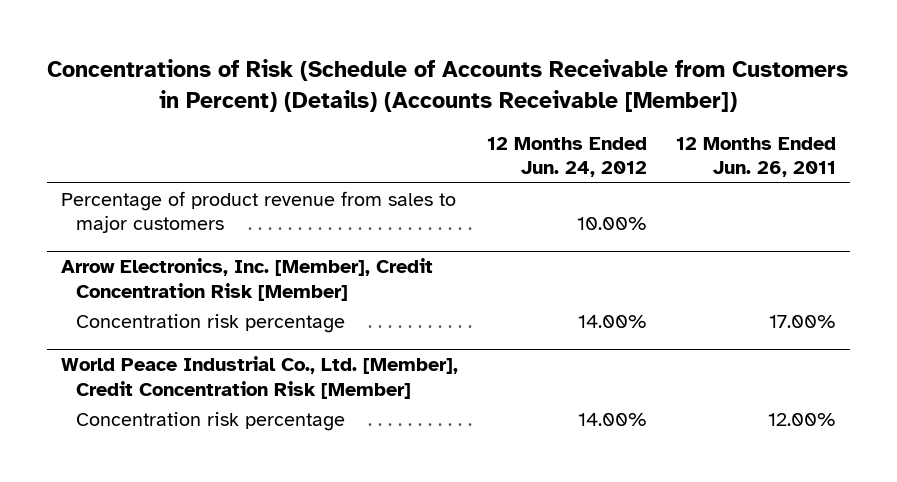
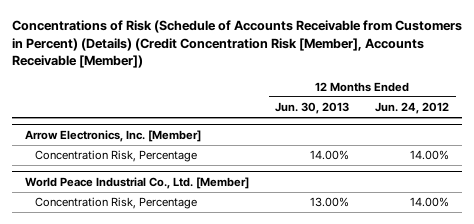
- Concentrations of Risk (Schedule of Accounts Receivable from Customers in Percent) (Details) (Accounts Receivable [Member])
+ Concentrations of Risk (Schedule of Accounts Receivable from Customers in Percent) (Details) (Credit Concentration Risk [Member], Accounts Receivable [Member])
- | 12 Months Ended Jun. 24, 2012 | 12 Months Ended Jun. 26, 2011
+ | 12 Months Ended Jun. 30, 2013 | 12 Months Ended Jun. 24, 2012
- Percentage of product revenue from sales to major customers | 10.00% |
- Arrow Electronics, Inc. [Member], Credit Concentration Risk [Member]
- Concentration risk percentage | 14.00% | 17.00%
- World Peace Industrial Co., Ltd. [Member], Credit Concentration Risk [Member]
- Concentration risk percentage | 14.00% | 12.00%
+ Arrow Electronics, Inc. [Member]
+ Concentration Risk, Percentage | 14.00% | 14.00%
+ World Peace Industrial Co., Ltd. [Member]
+ Concentration Risk, Percentage | 13.00% | 14.00%

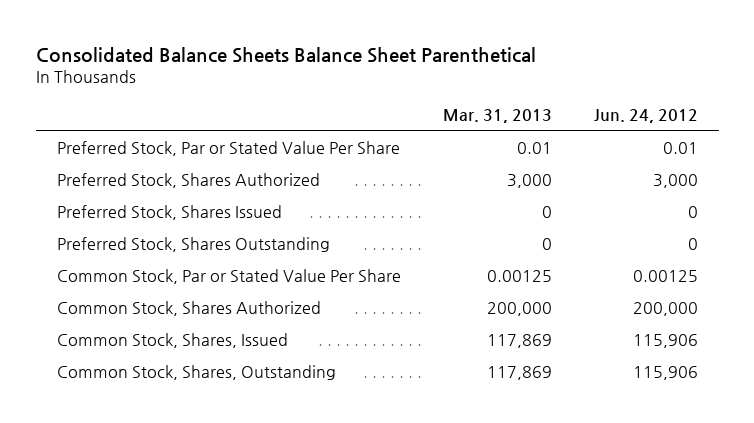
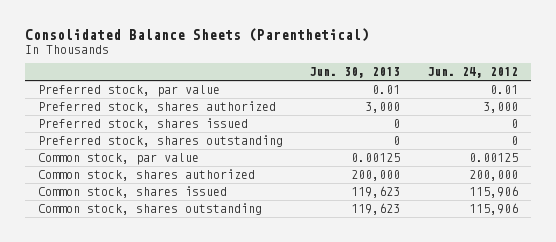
- Consolidated Balance Sheets Balance Sheet Parenthetical
+ Consolidated Balance Sheets (Parenthetical)
- | Mar. 31, 2013 | Jun. 24, 2012
+ | Jun. 30, 2013 | Jun. 24, 2012
- Preferred Stock, Par or Stated Value Per Share | 0.01 | 0.01
- Preferred Stock, Shares Authorized | 3,000 | 3,000
- Preferred Stock, Shares Issued | 0 | 0
- Preferred Stock, Shares Outstanding | 0 | 0
- Common Stock, Par or Stated Value Per Share | 0.00125 | 0.00125
- Common Stock, Shares Authorized | 200,000 | 200,000
- Common Stock, Shares, Issued | 117,869 | 115,906
- Common Stock, Shares, Outstanding | 117,869 | 115,906
+ Preferred stock, par value | 0.01 | 0.01
+ Preferred stock, shares authorized | 3,000 | 3,000
+ Preferred stock, shares issued | 0 | 0
+ Preferred stock, shares outstanding | 0 | 0
+ Common stock, par value | 0.00125 | 0.00125
+ Common stock, shares authorized | 200,000 | 200,000
+ Common stock, shares issued | 119,623 | 115,906
+ Common stock, shares outstanding | 119,623 | 115,906

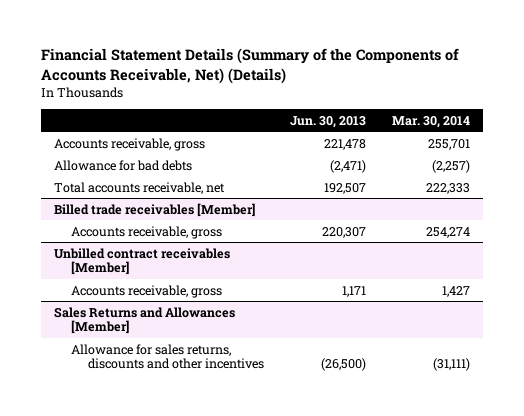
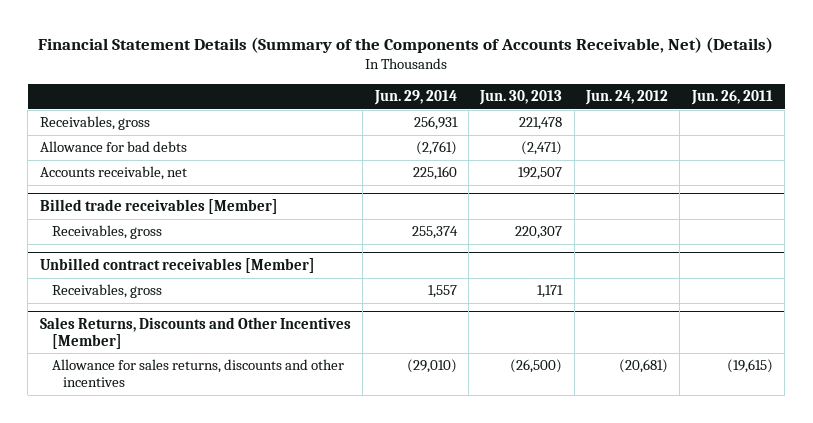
- | Jun. 30, 2013 | Mar. 30, 2014
+ | Jun. 29, 2014 | Jun. 30, 2013 | Jun. 24, 2012 | Jun. 26, 2011
- Accounts receivable, gross | 221,478 | 255,701
+ Receivables, gross | 256,931 | 221,478 | |
- Total accounts receivable, net | 192,507 | 222,333
+ Accounts receivable, net | 225,160 | 192,507 | |
@ Billed trade receivables [Member]
- Accounts receivable, gross | 220,307 | 254,274
+ Receivables, gross | 255,374 | 220,307 | |
@ Unbilled contract receivables [Member]
- Accounts receivable, gross | 1,171 | 1,427
- Sales Returns and Allowances [Member]
@ Unbilled contract receivables [Member]
+ Receivables, gross | 1,557 | 1,171 | |
+ Sales Returns, Discounts and Other Incentives [Member]

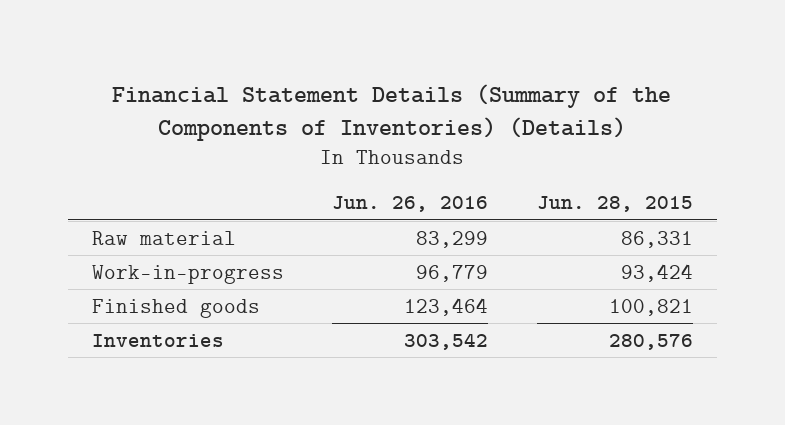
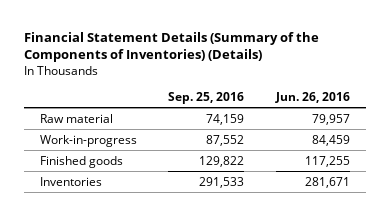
- | Jun. 26, 2016 | Jun. 28, 2015
+ | Sep. 25, 2016 | Jun. 26, 2016
- Raw material | 83,299 | 86,331
- Work-in-progress | 96,779 | 93,424
- Finished goods | 123,464 | 100,821
- Inventories | 303,542 | 280,576
+ Raw material | 74,159 | 79,957
+ Work-in-progress | 87,552 | 84,459
+ Finished goods | 129,822 | 117,255
+ Inventories | 291,533 | 281,671

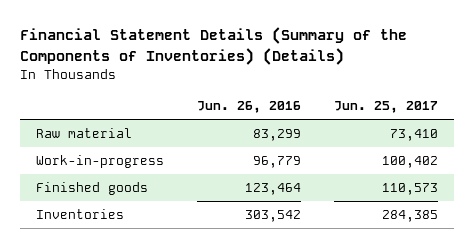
- | Sep. 25, 2016 | Jun. 26, 2016
+ | Jun. 26, 2016 | Jun. 25, 2017
- Raw material | 74,159 | 79,957
- Work-in-progress | 87,552 | 84,459
- Finished goods | 129,822 | 117,255
- Inventories | 291,533 | 281,671
+ Raw material | 83,299 | 73,410
+ Work-in-progress | 96,779 | 100,402
+ Finished goods | 123,464 | 110,573
+ Inventories | 303,542 | 284,385

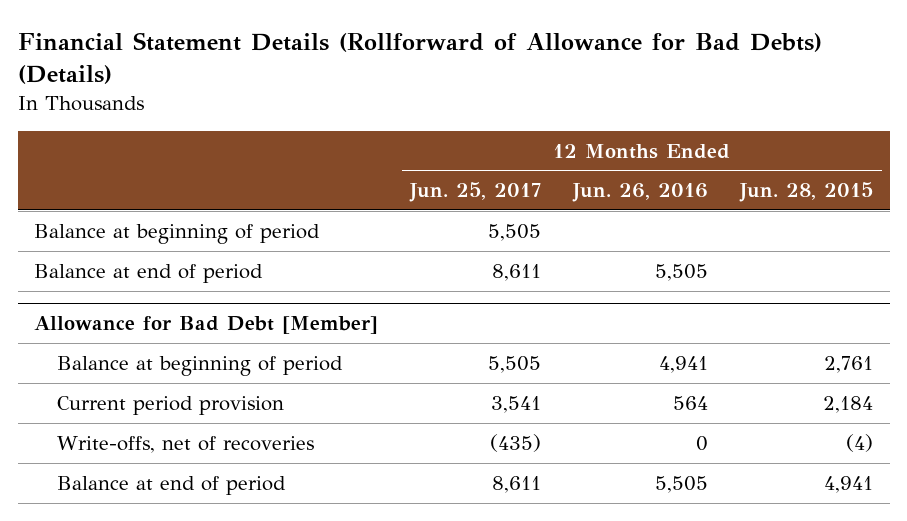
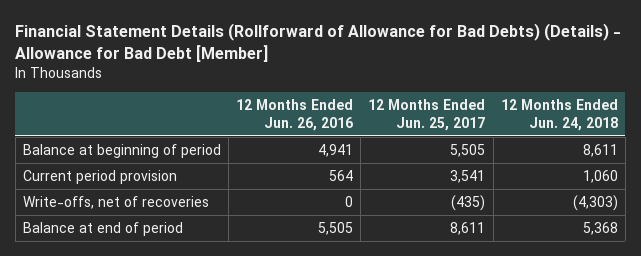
- Financial Statement Details (Rollforward of Allowance for Bad Debts) (Details)
+ Financial Statement Details (Rollforward of Allowance for Bad Debts) (Details) - Allowance for Bad Debt [Member]
- | 12 Months Ended Jun. 25, 2017 | 12 Months Ended Jun. 26, 2016 | 12 Months Ended Jun. 28, 2015
+ | 12 Months Ended Jun. 26, 2016 | 12 Months Ended Jun. 25, 2017 | 12 Months Ended Jun. 24, 2018
- Balance at beginning of period | 5,505 | |
- Balance at end of period | 8,611 | 5,505 |
- Allowance for Bad Debt [Member]

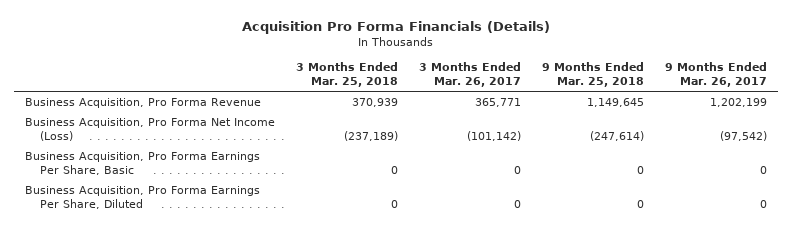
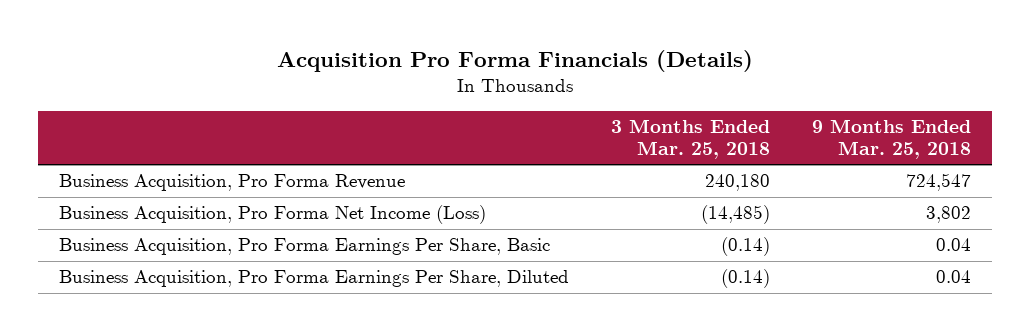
- | 3 Months Ended Mar. 25, 2018 | 3 Months Ended Mar. 26, 2017 | 9 Months Ended Mar. 25, 2018 | 9 Months Ended Mar. 26, 2017
+ | 3 Months Ended Mar. 25, 2018 | 9 Months Ended Mar. 25, 2018
- Business Acquisition, Pro Forma Revenue | 370,939 | 365,771 | 1,149,645 | 1,202,199
- Business Acquisition, Pro Forma Net Income (Loss) | (237,189) | (101,142) | (247,614) | (97,542)
- Business Acquisition, Pro Forma Earnings Per Share, Basic | 0 | 0 | 0 | 0
- Business Acquisition, Pro Forma Earnings Per Share, Diluted | 0 | 0 | 0 | 0
+ Business Acquisition, Pro Forma Revenue | 240,180 | 724,547
+ Business Acquisition, Pro Forma Net Income (Loss) | (14,485) | 3,802
+ Business Acquisition, Pro Forma Earnings Per Share, Basic | (0.14) | 0.04
+ Business Acquisition, Pro Forma Earnings Per Share, Diluted | (0.14) | 0.04

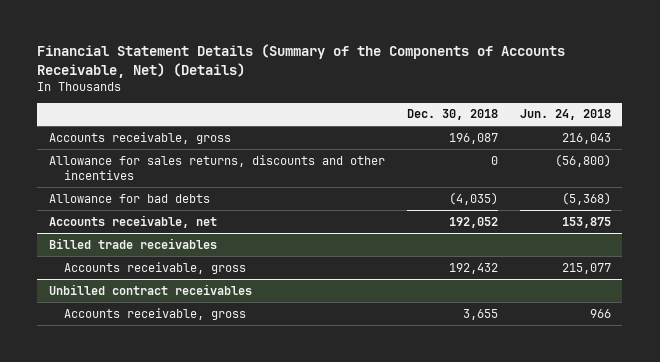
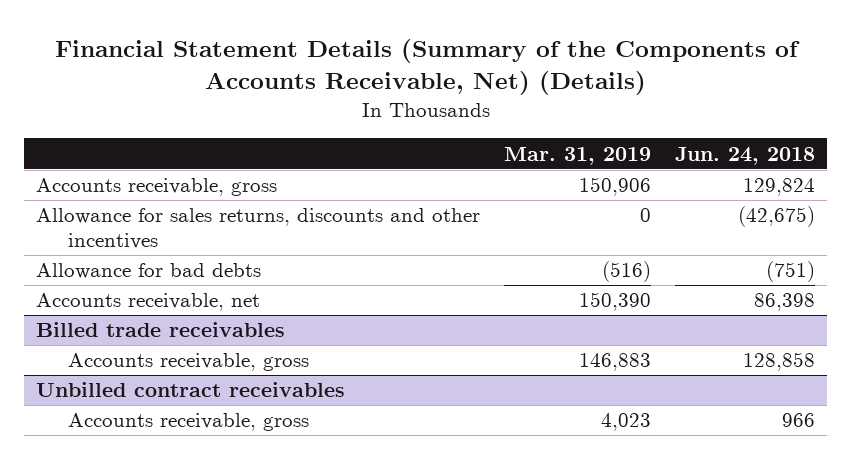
- | Dec. 30, 2018 | Jun. 24, 2018
+ | Mar. 31, 2019 | Jun. 24, 2018
- Accounts receivable, gross | 196,087 | 216,043
- Allowance for sales returns, discounts and other incentives | 0 | (56,800)
- Allowance for bad debts | (4,035) | (5,368)
- Accounts receivable, net | 192,052 | 153,875
+ Accounts receivable, gross | 150,906 | 129,824
+ Allowance for sales returns, discounts and other incentives | 0 | (42,675)
+ Allowance for bad debts | (516) | (751)
+ Accounts receivable, net | 150,390 | 86,398
@ Billed trade receivables
- Accounts receivable, gross | 192,432 | 215,077
+ Accounts receivable, gross | 146,883 | 128,858

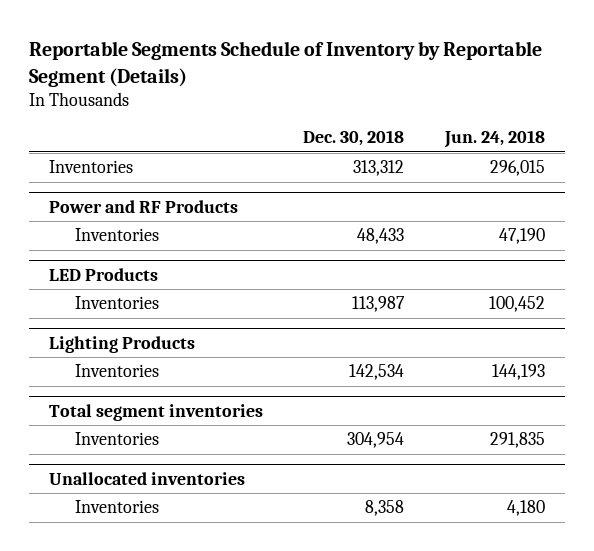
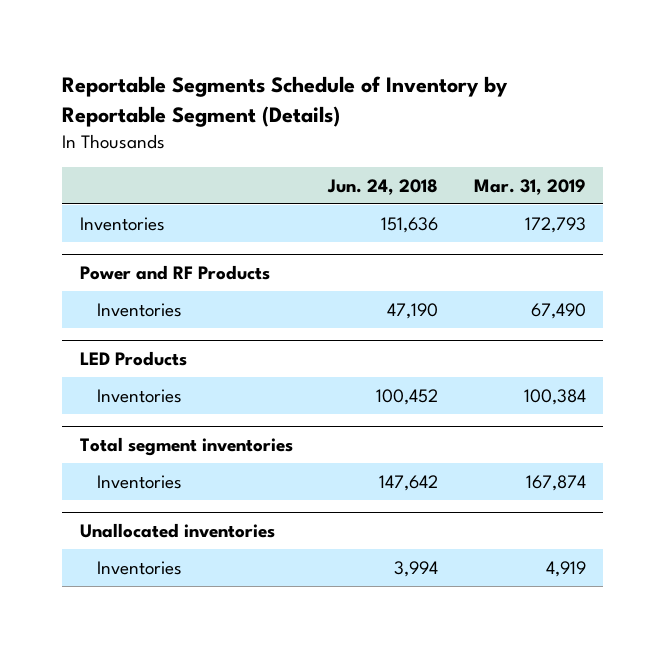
- | Dec. 30, 2018 | Jun. 24, 2018
+ | Jun. 24, 2018 | Mar. 31, 2019
- Inventories | 313,312 | 296,015
+ Inventories | 151,636 | 172,793
- Lighting Products
- Inventories | 142,534 | 144,193
@ Total segment inventories
- Inventories | 304,954 | 291,835
+ Inventories | 147,642 | 167,874
@ Unallocated inventories
- Inventories | 8,358 | 4,180
+ Inventories | 3,994 | 4,919

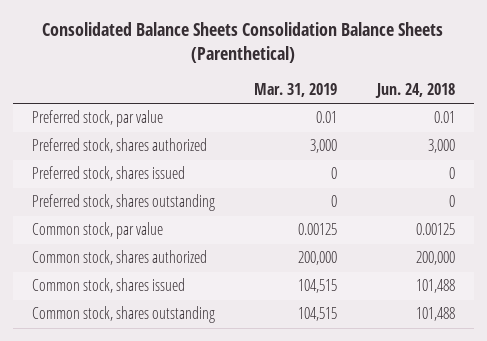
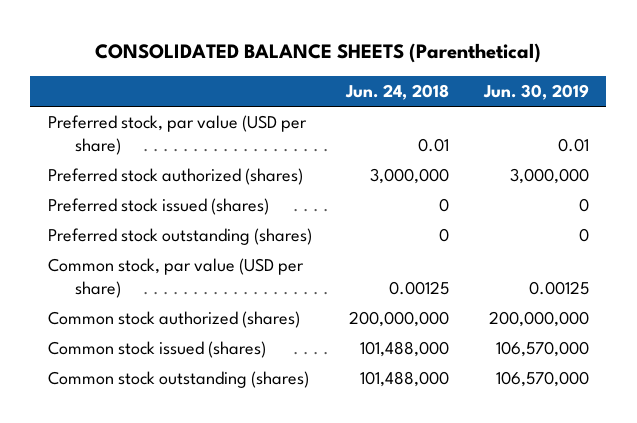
- Consolidated Balance Sheets Consolidation Balance Sheets (Parenthetical)
+ CONSOLIDATED BALANCE SHEETS (Parenthetical)
- | Mar. 31, 2019 | Jun. 24, 2018
+ | Jun. 24, 2018 | Jun. 30, 2019
- Preferred stock, par value | 0.01 | 0.01
- Preferred stock, shares authorized | 3,000 | 3,000
- Preferred stock, shares issued | 0 | 0
- Preferred stock, shares outstanding | 0 | 0
- Common stock, par value | 0.00125 | 0.00125
- Common stock, shares authorized | 200,000 | 200,000
- Common stock, shares issued | 104,515 | 101,488
- Common stock, shares outstanding | 104,515 | 101,488
+ Preferred stock, par value (USD per share) | 0.01 | 0.01
+ Preferred stock authorized (shares) | 3,000,000 | 3,000,000
+ Preferred stock issued (shares) | 0 | 0
+ Preferred stock outstanding (shares) | 0 | 0
+ Common stock, par value (USD per share) | 0.00125 | 0.00125
+ Common stock authorized (shares) | 200,000,000 | 200,000,000
+ Common stock issued (shares) | 101,488,000 | 106,570,000
+ Common stock outstanding (shares) | 101,488,000 | 106,570,000

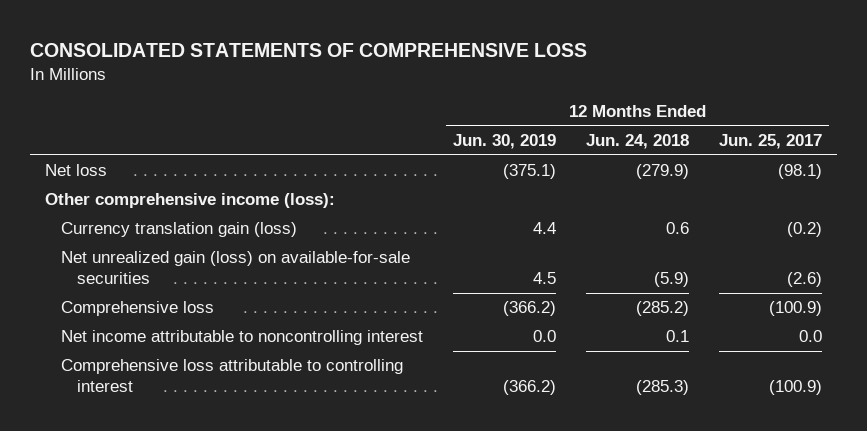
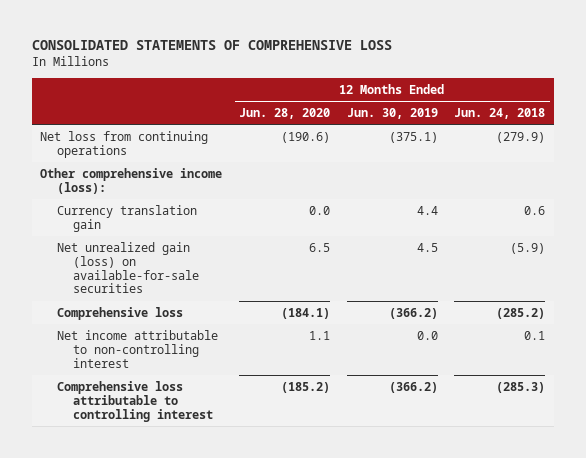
- | 12 Months Ended Jun. 30, 2019 | 12 Months Ended Jun. 24, 2018 | 12 Months Ended Jun. 25, 2017
+ | 12 Months Ended Jun. 28, 2020 | 12 Months Ended Jun. 30, 2019 | 12 Months Ended Jun. 24, 2018
- Net loss | (375.1) | (279.9) | (98.1)
+ Net loss from continuing operations | (190.6) | (375.1) | (279.9)
- Currency translation gain (loss) | 4.4 | 0.6 | (0.2)
+ Currency translation gain | 0.0 | 4.4 | 0.6
- Net income attributable to noncontrolling interest | 0.0 | 0.1 | 0.0
+ Net income attributable to non-controlling interest | 1.1 | 0.0 | 0.1

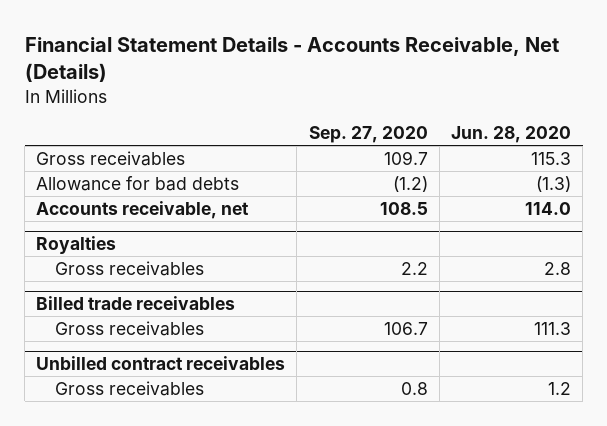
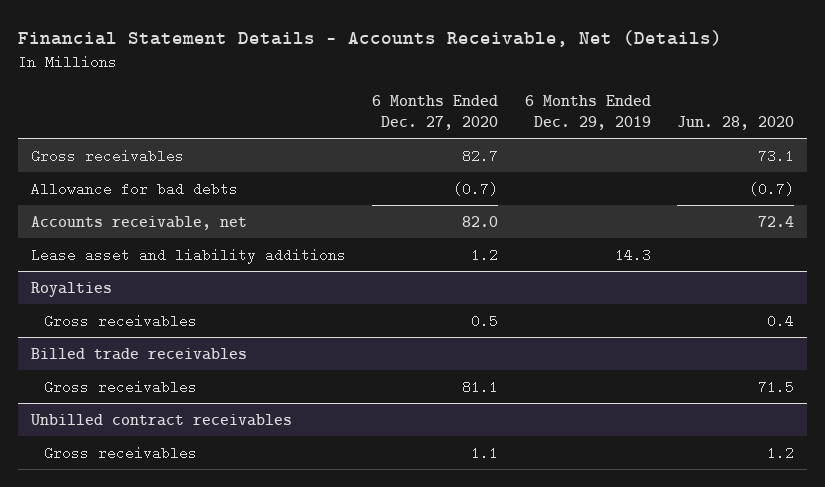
- | Sep. 27, 2020 | Jun. 28, 2020
+ | 6 Months Ended Dec. 27, 2020 | 6 Months Ended Dec. 29, 2019 | Jun. 28, 2020
- Gross receivables | 109.7 | 115.3
- Allowance for bad debts | (1.2) | (1.3)
- Accounts receivable, net | 108.5 | 114.0
+ Gross receivables | 82.7 | | 73.1
+ Allowance for bad debts | (0.7) | | (0.7)
+ Accounts receivable, net | 82.0 | | 72.4
+ Lease asset and liability additions | 1.2 | 14.3 |
@ Royalties
- Gross receivables | 2.2 | 2.8
+ Gross receivables | 0.5 | | 0.4
@ Billed trade receivables
- Gross receivables | 106.7 | 111.3
+ Gross receivables | 81.1 | | 71.5

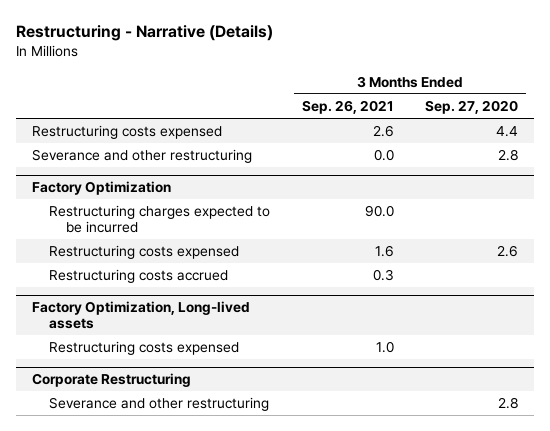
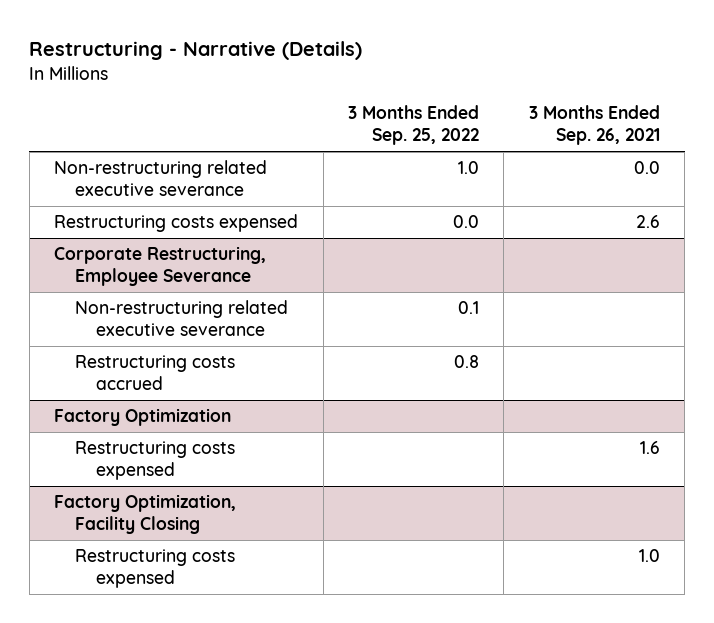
- | 3 Months Ended Sep. 26, 2021 | 3 Months Ended Sep. 27, 2020
+ | 3 Months Ended Sep. 25, 2022 | 3 Months Ended Sep. 26, 2021
+ Non-restructuring related executive severance | 1.0 | 0.0
- Severance and other restructuring | 0.0 | 2.8
+ Corporate Restructuring, Employee Severance
+ Non-restructuring related executive severance | 0.1 |
+ Restructuring costs accrued | 0.8 |
@ Factory Optimization
- Restructuring charges expected to be incurred | 90.0 |
- Restructuring costs accrued | 0.3 |
- Factory Optimization, Long-lived assets
+ Factory Optimization, Facility Closing
- Corporate Restructuring
- Severance and other restructuring | | 2.8

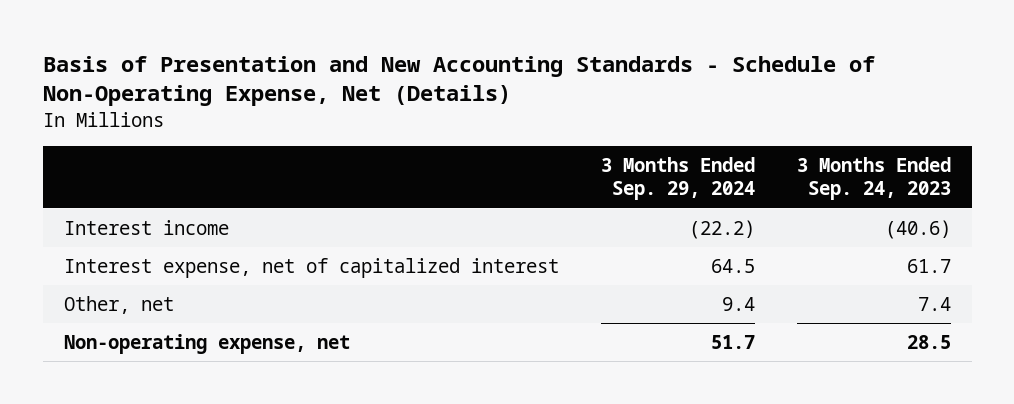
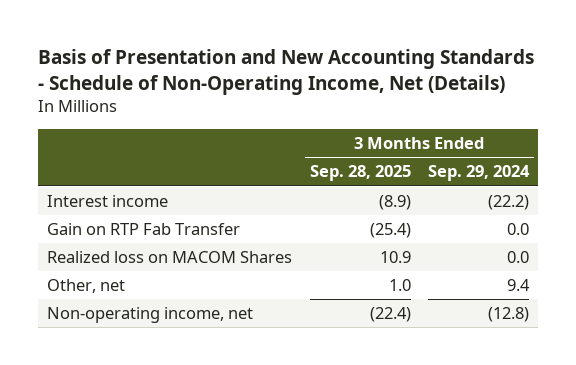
- Basis of Presentation and New Accounting Standards - Schedule of Non-Operating Expense, Net (Details)
+ Basis of Presentation and New Accounting Standards - Schedule of Non-Operating Income, Net (Details)
- | 3 Months Ended Sep. 29, 2024 | 3 Months Ended Sep. 24, 2023
+ | 3 Months Ended Sep. 28, 2025 | 3 Months Ended Sep. 29, 2024
- Interest expense, net of capitalized interest | 64.5 | 61.7
+ Gain on RTP Fab Transfer | (25.4) | 0.0
+ Realized loss on MACOM Shares | 10.9 | 0.0
- Non-operating expense, net | 51.7 | 28.5
+ Non-operating income, net | (22.4) | (12.8)

